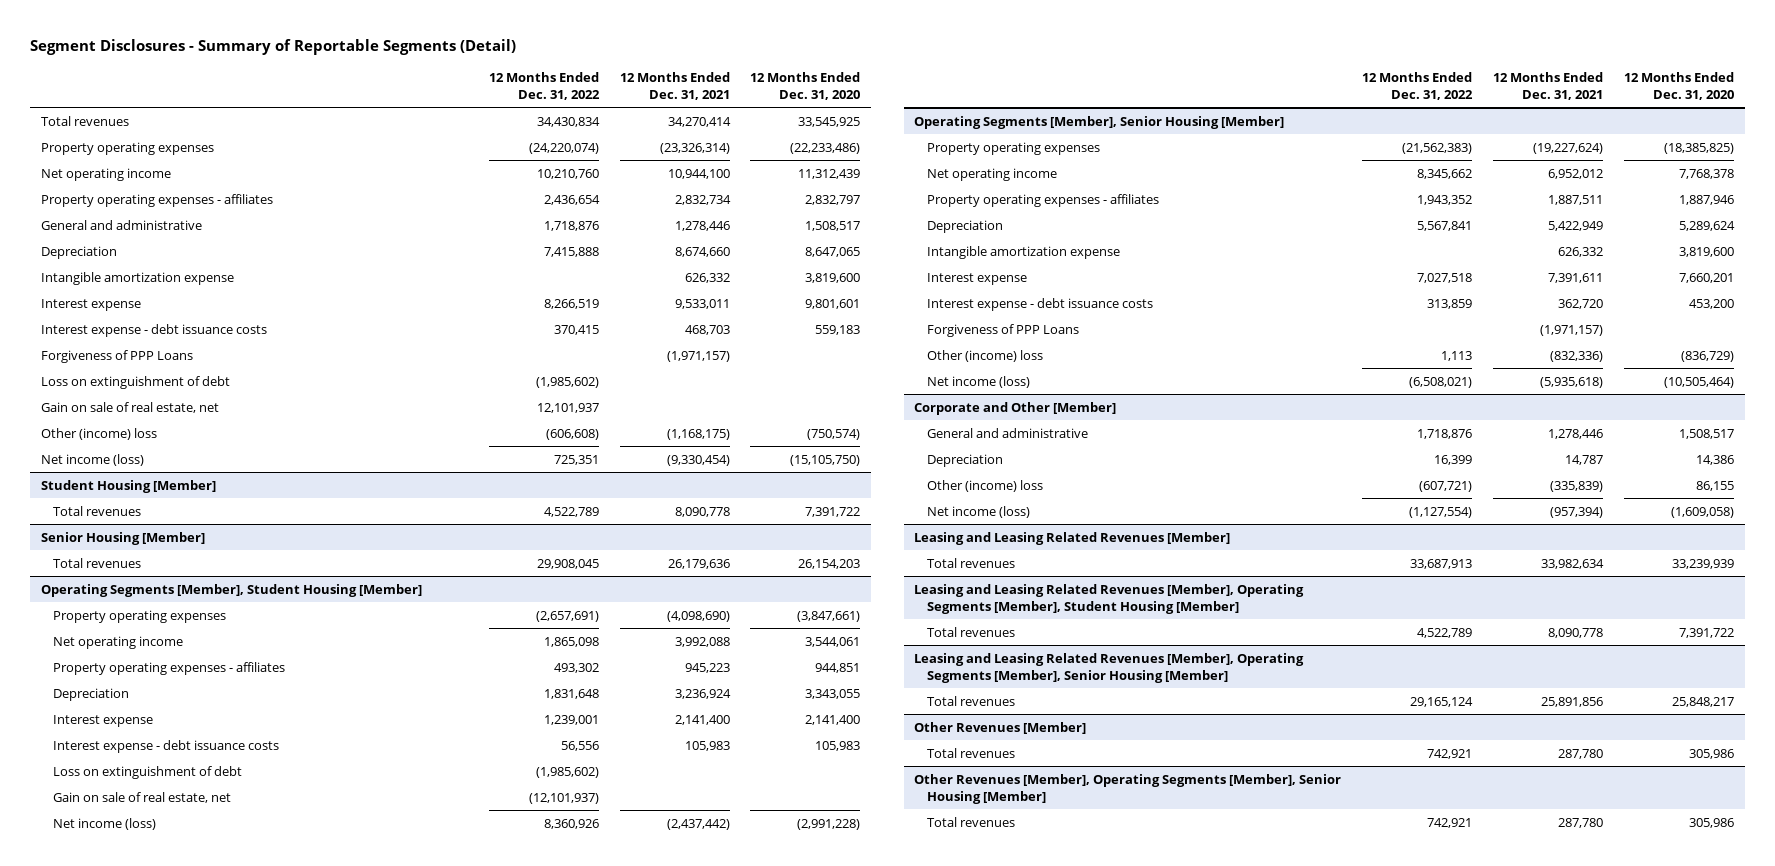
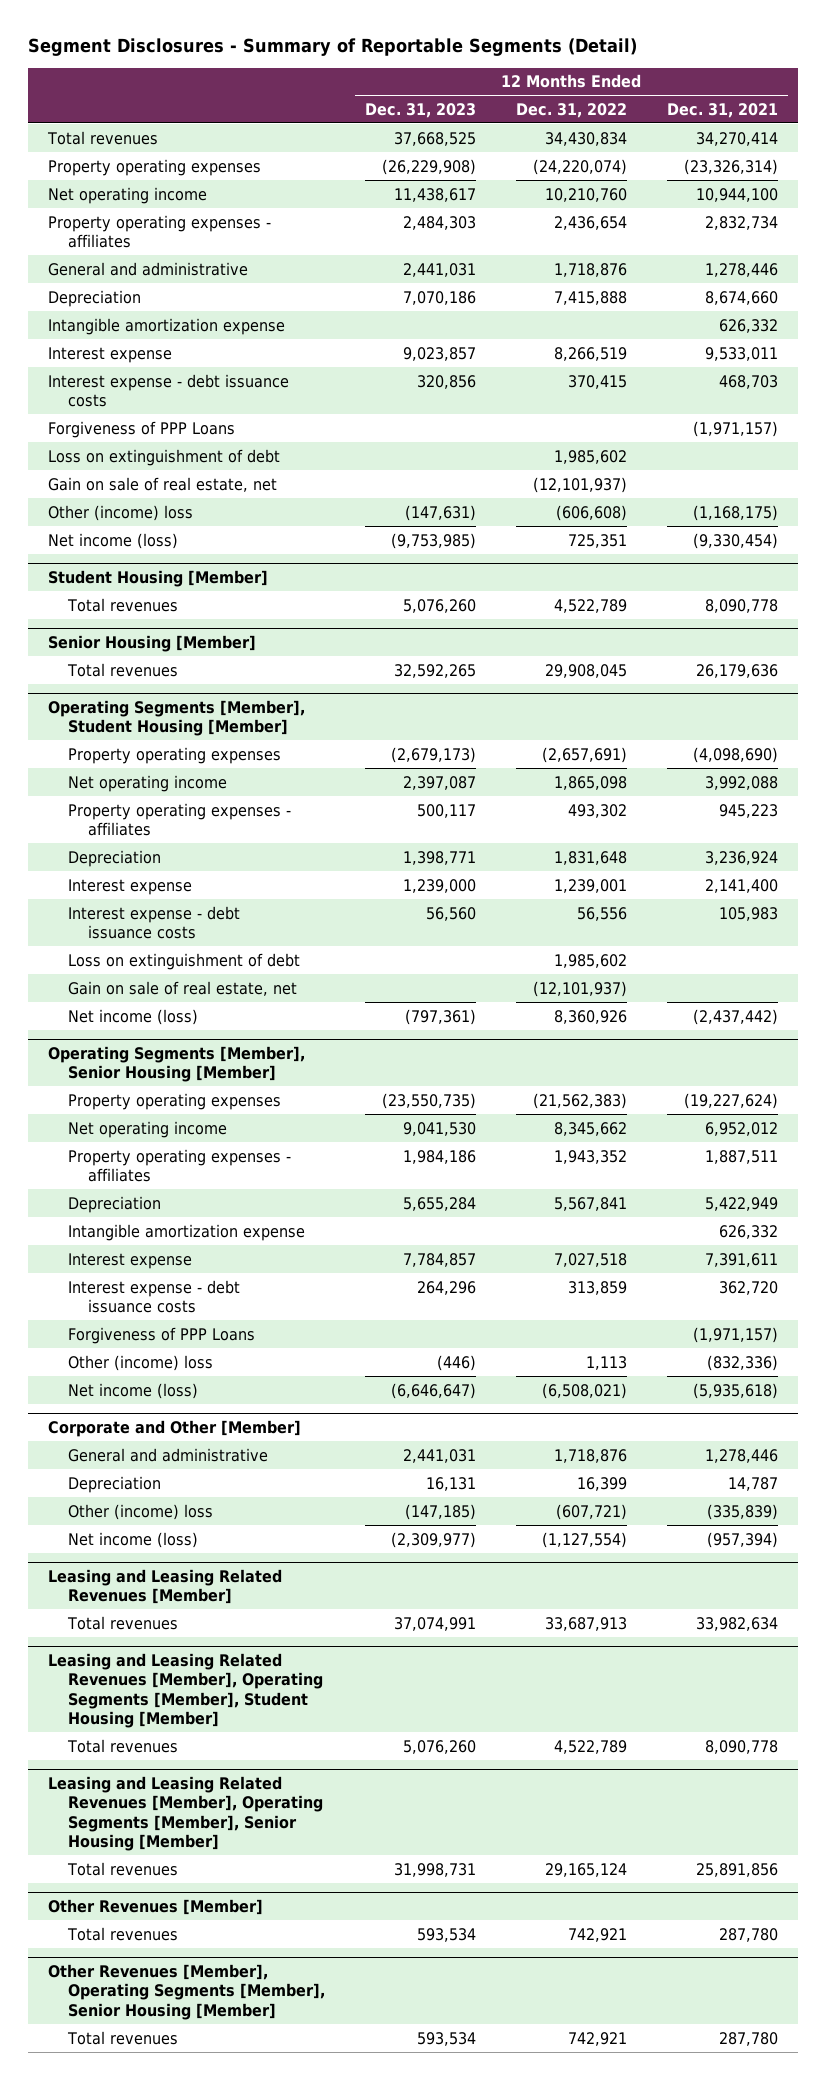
- | 12 Months Ended Dec. 31, 2022 | 12 Months Ended Dec. 31, 2021 | 12 Months Ended Dec. 31, 2020
+ | 12 Months Ended Dec. 31, 2023 | 12 Months Ended Dec. 31, 2022 | 12 Months Ended Dec. 31, 2021
- Loss on extinguishment of debt | (1,985,602) | |
- Gain on sale of real estate, net | 12,101,937 | |
+ Loss on extinguishment of debt | | 1,985,602 |
+ Gain on sale of real estate, net | | (12,101,937) |
@ Operating Segments [Member], Student Housing [Member]
- Loss on extinguishment of debt | (1,985,602) | |
+ Loss on extinguishment of debt | | 1,985,602 |

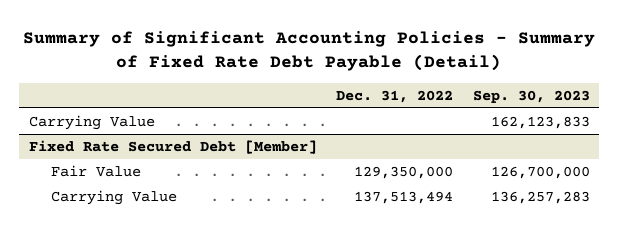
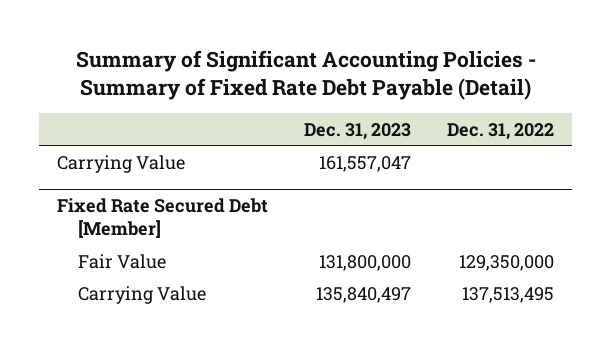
- | Dec. 31, 2022 | Sep. 30, 2023
+ | Dec. 31, 2023 | Dec. 31, 2022
@ Fixed Rate Secured Debt [Member]
- Carrying Value | 137,513,494 | 136,257,283
+ Carrying Value | 135,840,497 | 137,513,495

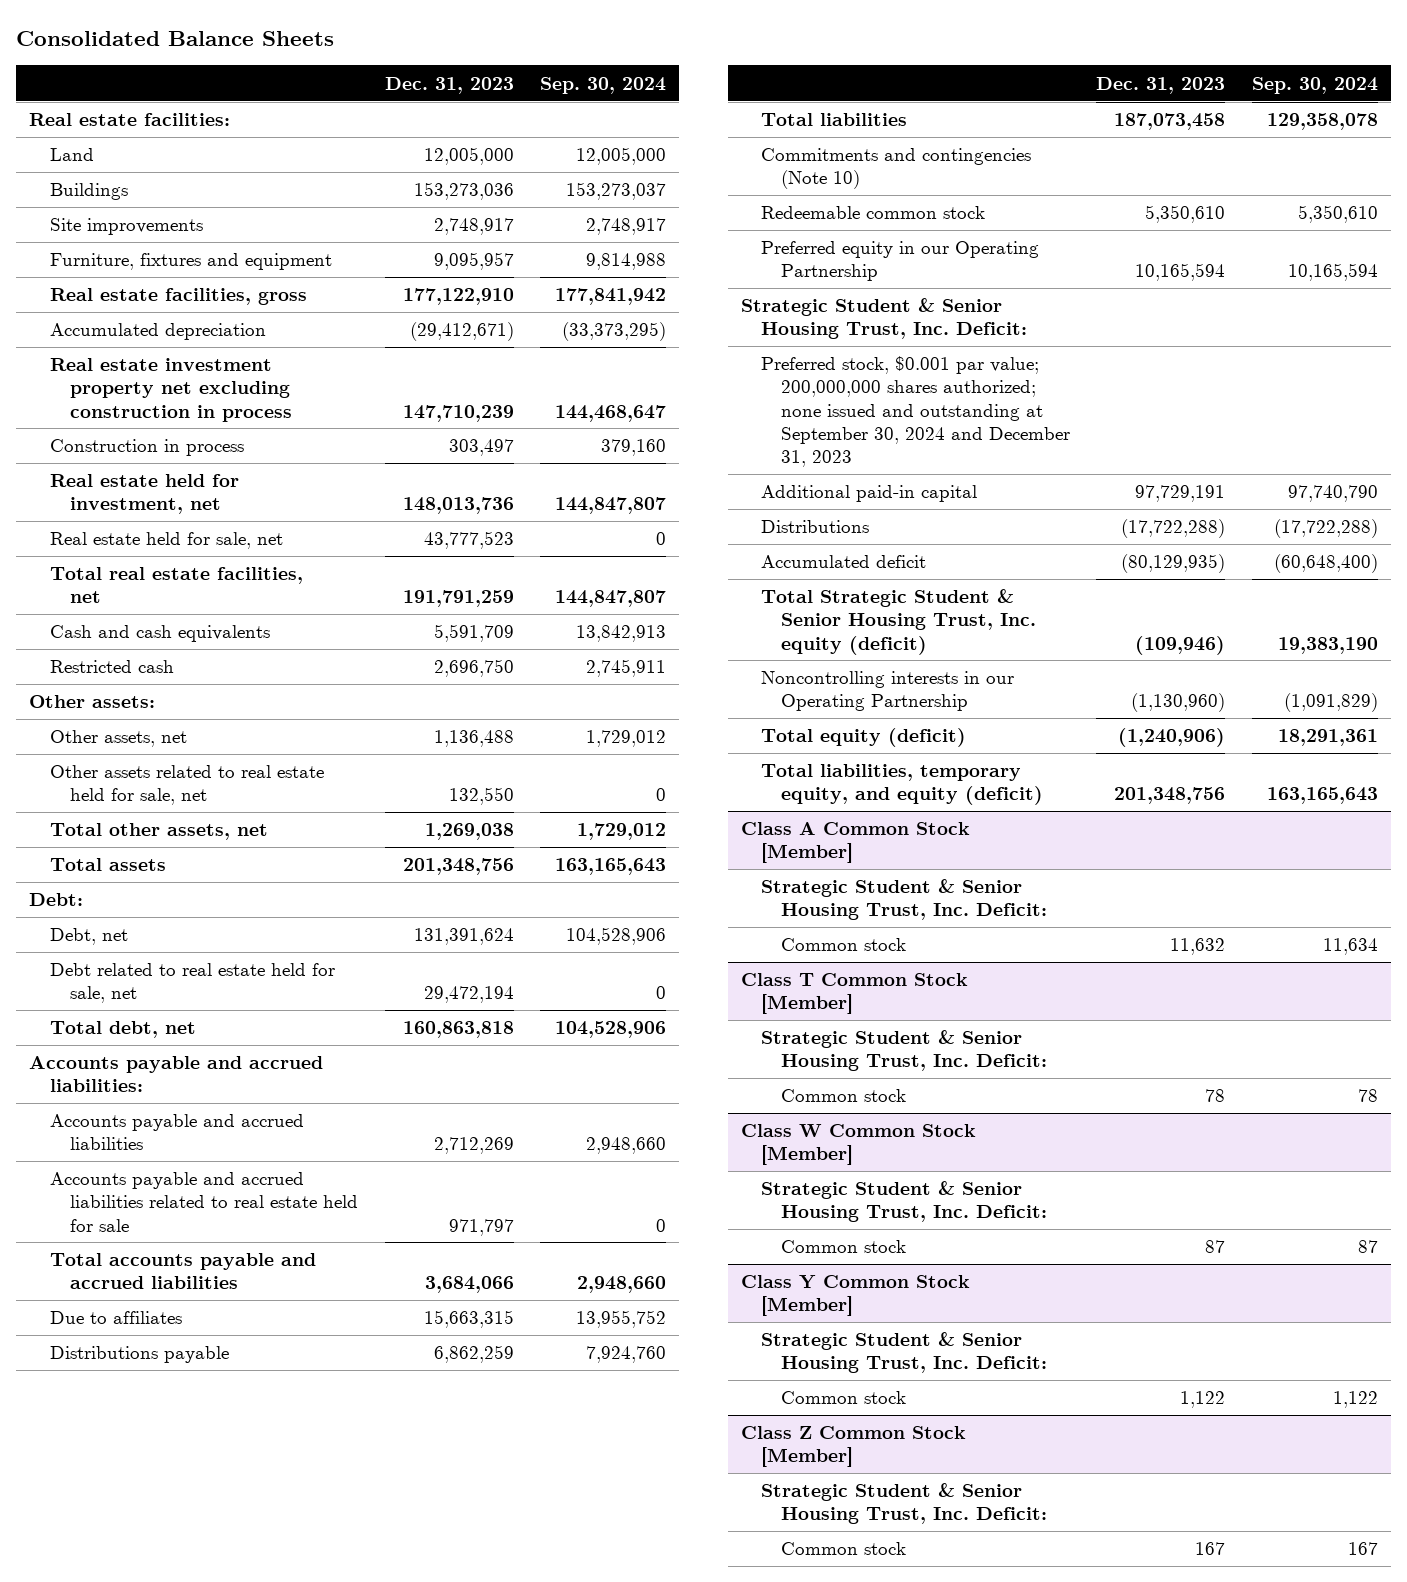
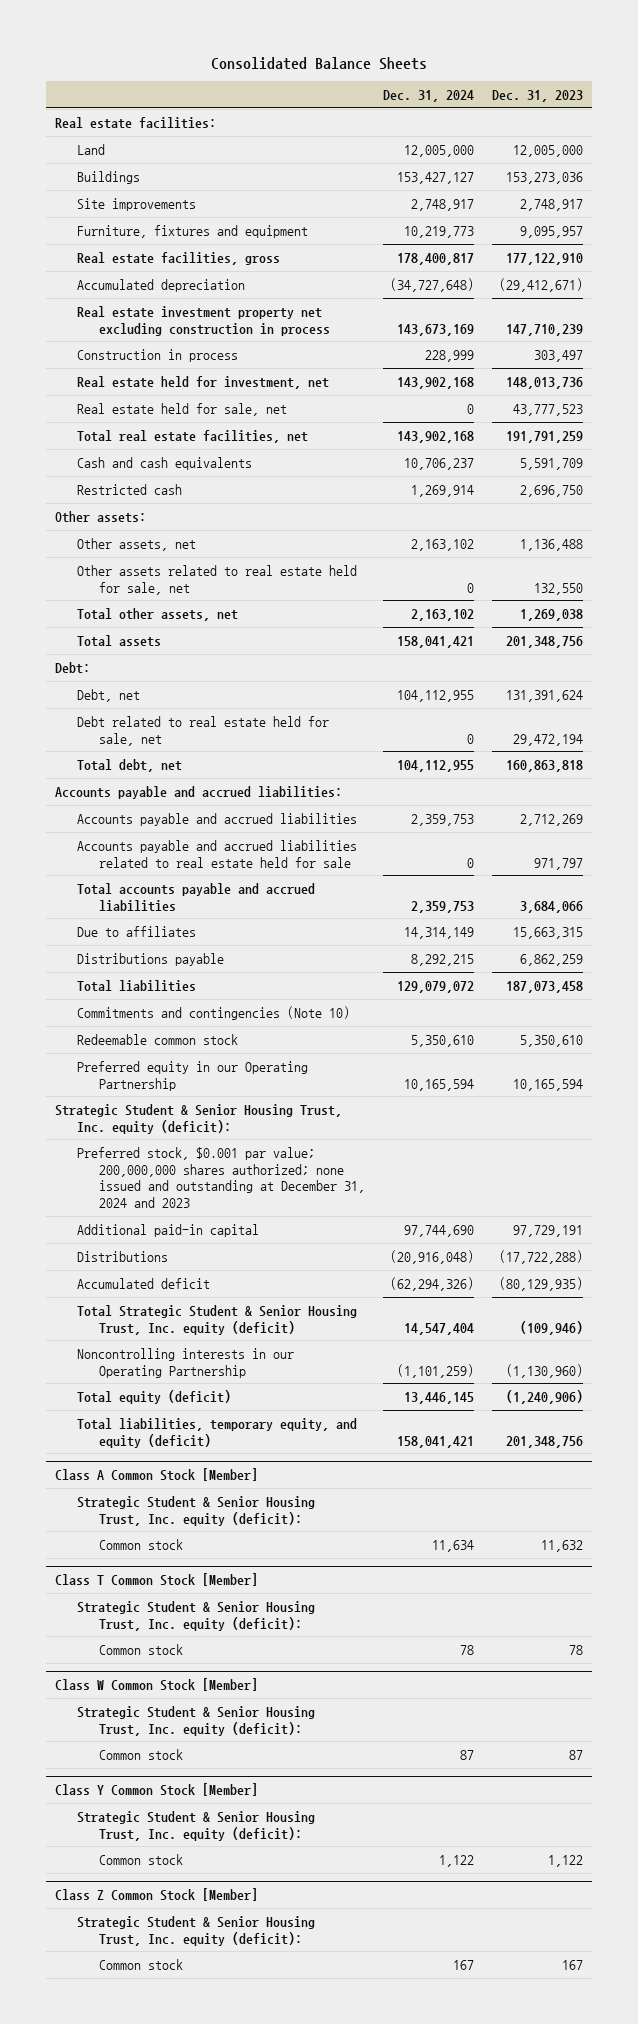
- | Dec. 31, 2023 | Sep. 30, 2024
+ | Dec. 31, 2024 | Dec. 31, 2023
- Strategic Student & Senior Housing Trust, Inc. Deficit:
- Preferred stock, $0.001 par value; 200,000,000 shares authorized; none issued and outstanding at September 30, 2024 and December 31, 2023
+ Strategic Student & Senior Housing Trust, Inc. equity (deficit):
+ Preferred stock, $0.001 par value; 200,000,000 shares authorized; none issued and outstanding at December 31, 2024 and 2023
@ Class A Common Stock [Member]
- Strategic Student & Senior Housing Trust, Inc. Deficit:
+ Strategic Student & Senior Housing Trust, Inc. equity (deficit):
@ Class T Common Stock [Member]
- Strategic Student & Senior Housing Trust, Inc. Deficit:
+ Strategic Student & Senior Housing Trust, Inc. equity (deficit):
@ Class W Common Stock [Member]
- Strategic Student & Senior Housing Trust, Inc. Deficit:
+ Strategic Student & Senior Housing Trust, Inc. equity (deficit):
@ Class Y Common Stock [Member]
- Strategic Student & Senior Housing Trust, Inc. Deficit:
+ Strategic Student & Senior Housing Trust, Inc. equity (deficit):
@ Class Z Common Stock [Member]
- Strategic Student & Senior Housing Trust, Inc. Deficit:
+ Strategic Student & Senior Housing Trust, Inc. equity (deficit):

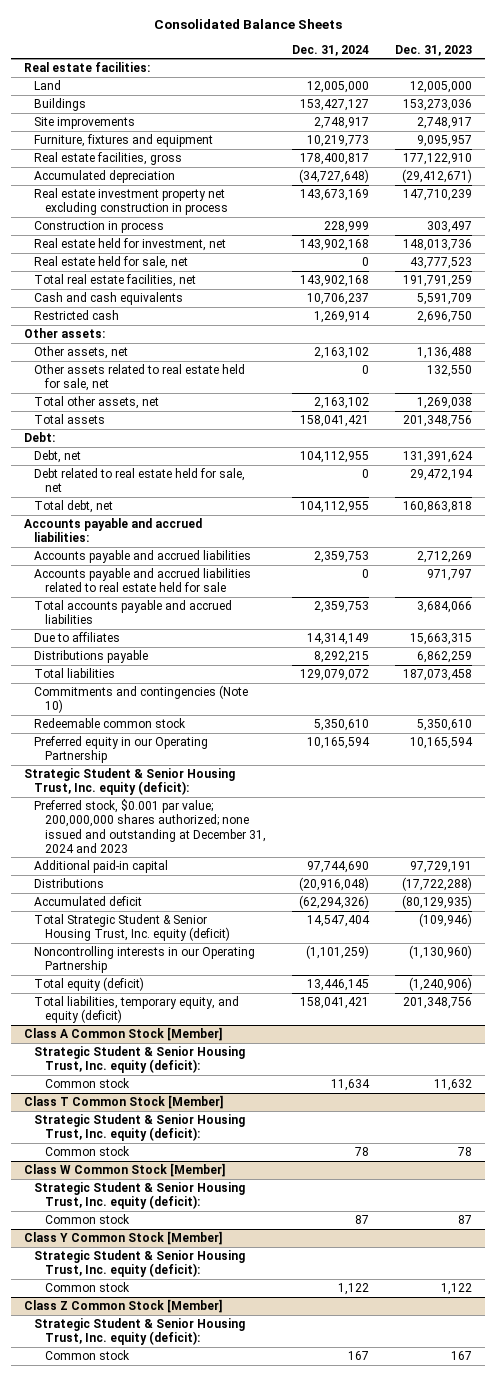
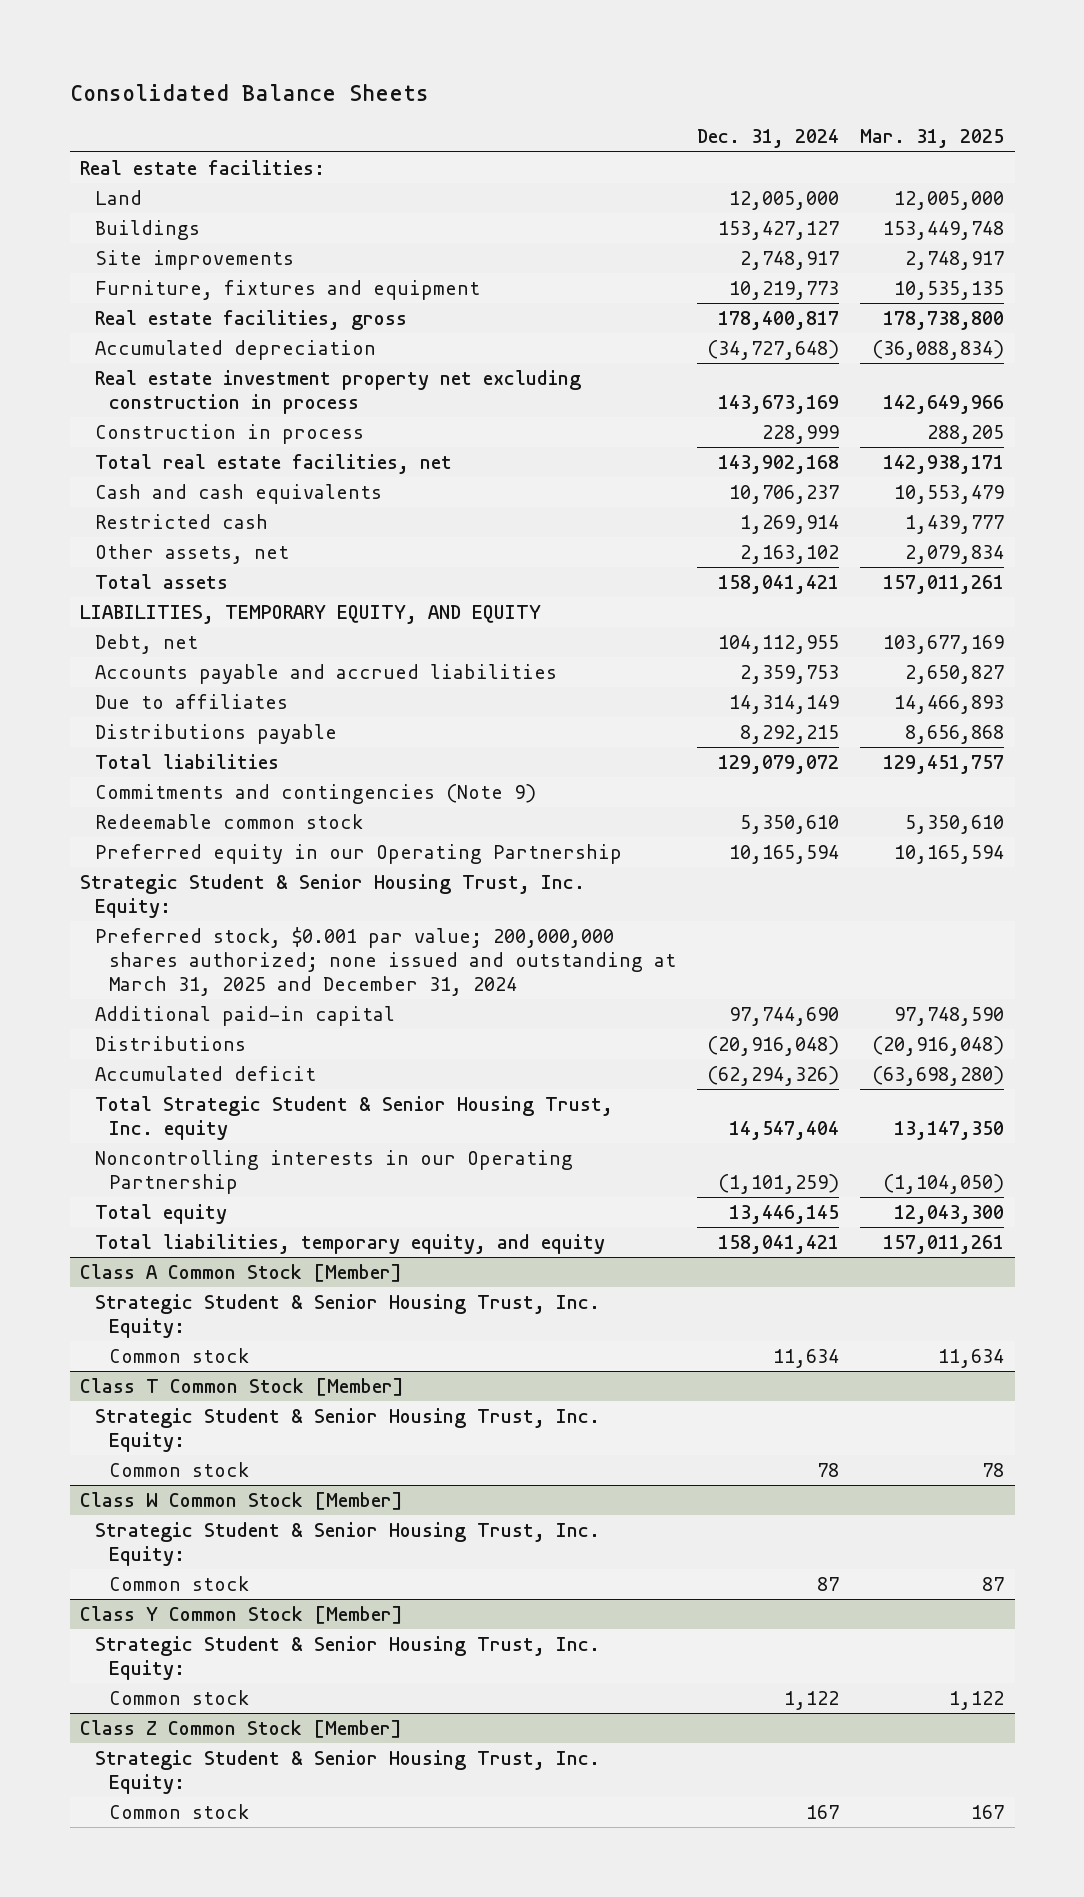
- | Dec. 31, 2024 | Dec. 31, 2023
+ | Dec. 31, 2024 | Mar. 31, 2025
- Real estate held for investment, net | 143,902,168 | 148,013,736
- Real estate held for sale, net | 0 | 43,777,523
- Other assets:
- Other assets related to real estate held for sale, net | 0 | 132,550
- Total other assets, net | 2,163,102 | 1,269,038
- Debt:
+ LIABILITIES, TEMPORARY EQUITY, AND EQUITY
- Debt related to real estate held for sale, net | 0 | 29,472,194
- Total debt, net | 104,112,955 | 160,863,818
- Accounts payable and accrued liabilities:
- Accounts payable and accrued liabilities related to real estate held for sale | 0 | 971,797
- Total accounts payable and accrued liabilities | 2,359,753 | 3,684,066
- Commitments and contingencies (Note 10)
+ Commitments and contingencies (Note 9)
- Strategic Student & Senior Housing Trust, Inc. equity (deficit):
- Preferred stock, $0.001 par value; 200,000,000 shares authorized; none issued and outstanding at December 31, 2024 and 2023
+ Strategic Student & Senior Housing Trust, Inc. Equity:
+ Preferred stock, $0.001 par value; 200,000,000 shares authorized; none issued and outstanding at March 31, 2025 and December 31, 2024
- Total Strategic Student & Senior Housing Trust, Inc. equity (deficit) | 14,547,404 | (109,946)
+ Total Strategic Student & Senior Housing Trust, Inc. equity | 14,547,404 | 13,147,350
- Total equity (deficit) | 13,446,145 | (1,240,906)
- Total liabilities, temporary equity, and equity (deficit) | 158,041,421 | 201,348,756
+ Total equity | 13,446,145 | 12,043,300
+ Total liabilities, temporary equity, and equity | 158,041,421 | 157,011,261
@ Class A Common Stock [Member]
- Strategic Student & Senior Housing Trust, Inc. equity (deficit):
+ Strategic Student & Senior Housing Trust, Inc. Equity:
@ Class T Common Stock [Member]
- Strategic Student & Senior Housing Trust, Inc. equity (deficit):
+ Strategic Student & Senior Housing Trust, Inc. Equity:
@ Class W Common Stock [Member]
- Strategic Student & Senior Housing Trust, Inc. equity (deficit):
+ Strategic Student & Senior Housing Trust, Inc. Equity:
@ Class Y Common Stock [Member]
- Strategic Student & Senior Housing Trust, Inc. equity (deficit):
+ Strategic Student & Senior Housing Trust, Inc. Equity:
@ Class Z Common Stock [Member]
- Strategic Student & Senior Housing Trust, Inc. equity (deficit):
+ Strategic Student & Senior Housing Trust, Inc. Equity:

